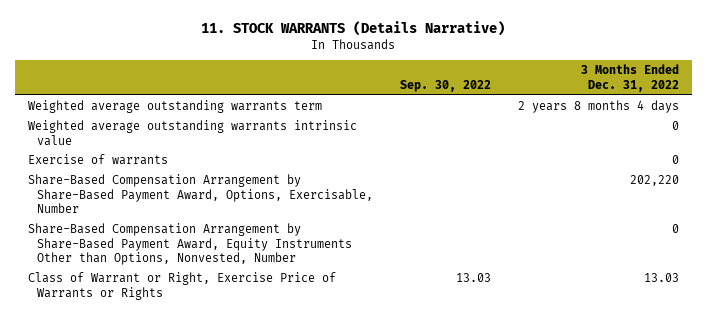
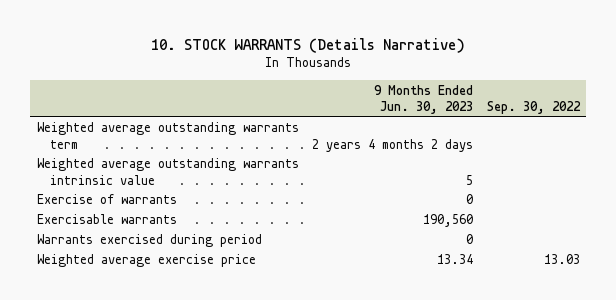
- 11. STOCK WARRANTS (Details Narrative)
+ 10. STOCK WARRANTS (Details Narrative)
- | Sep. 30, 2022 | 3 Months Ended Dec. 31, 2022
+ | 9 Months Ended Jun. 30, 2023 | Sep. 30, 2022
- Share-Based Compensation Arrangement by Share-Based Payment Award, Options, Exercisable, Number | | 202,220
- Share-Based Compensation Arrangement by Share-Based Payment Award, Equity Instruments Other than Options, Nonvested, Number | | 0
- Class of Warrant or Right, Exercise Price of Warrants or Rights | 13.03 | 13.03
+ Exercisable warrants | 190,560 |
+ Warrants exercised during period | 0 |
+ Weighted average exercise price | 13.34 | 13.03

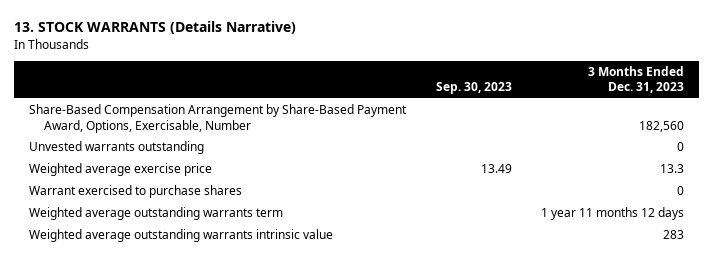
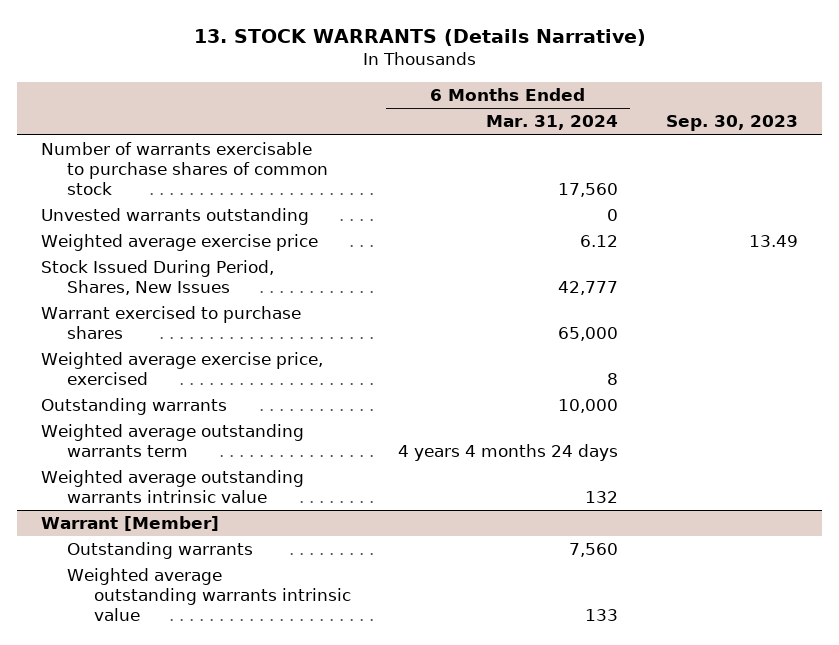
- | Sep. 30, 2023 | 3 Months Ended Dec. 31, 2023
+ | 6 Months Ended Mar. 31, 2024 | Sep. 30, 2023
- Share-Based Compensation Arrangement by Share-Based Payment Award, Options, Exercisable, Number | | 182,560
+ Number of warrants exercisable to purchase shares of common stock | 17,560 |
+ Stock Issued During Period, Shares, New Issues | 42,777 |
+ Weighted average exercise price, exercised | 8 |
+ Outstanding warrants | 10,000 |
+ Warrant [Member]
+ Outstanding warrants | 7,560 |
+ Weighted average outstanding warrants intrinsic value | 133 |

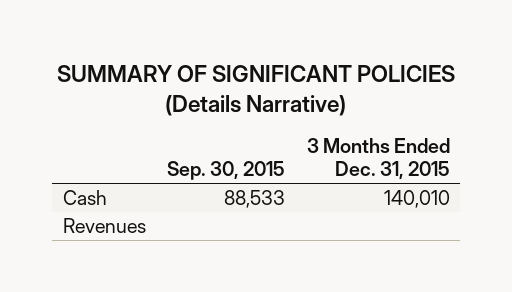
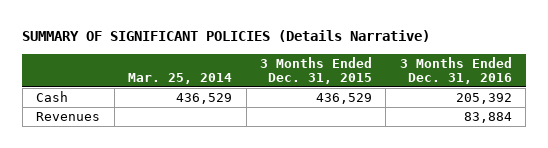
- | Sep. 30, 2015 | 3 Months Ended Dec. 31, 2015
+ | Mar. 25, 2014 | 3 Months Ended Dec. 31, 2015 | 3 Months Ended Dec. 31, 2016
- Cash | 88,533 | 140,010
+ Cash | 436,529 | 436,529 | 205,392

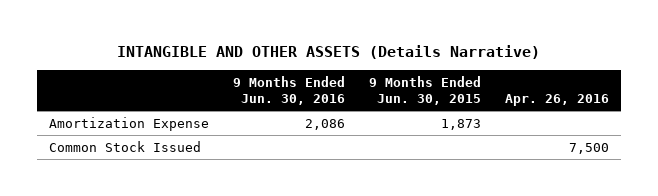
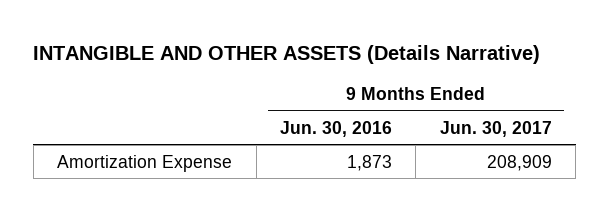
- | 9 Months Ended Jun. 30, 2016 | 9 Months Ended Jun. 30, 2015 | Apr. 26, 2016
+ | 9 Months Ended Jun. 30, 2016 | 9 Months Ended Jun. 30, 2017
- Amortization Expense | 2,086 | 1,873 |
- Common Stock Issued | | | 7,500
+ Amortization Expense | 1,873 | 208,909

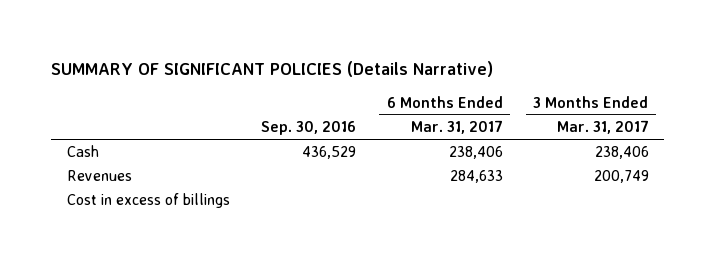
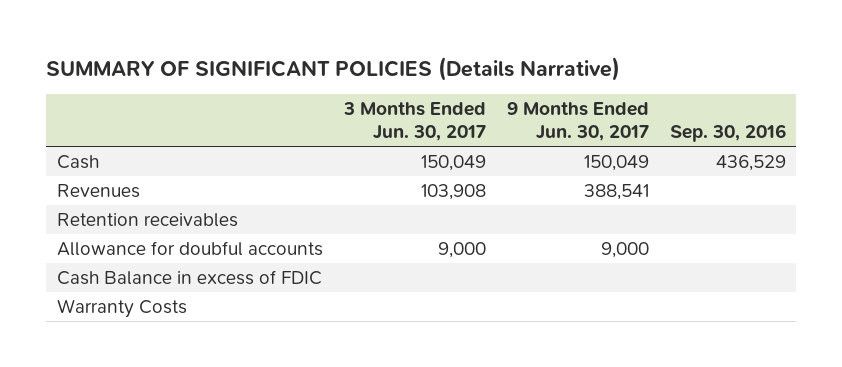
- | Sep. 30, 2016 | 6 Months Ended Mar. 31, 2017 | 3 Months Ended Mar. 31, 2017
+ | 3 Months Ended Jun. 30, 2017 | 9 Months Ended Jun. 30, 2017 | Sep. 30, 2016
- Cost in excess of billings
+ Retention receivables
+ Allowance for doubful accounts | 9,000 | 9,000 |
+ Cash Balance in excess of FDIC
+ Warranty Costs

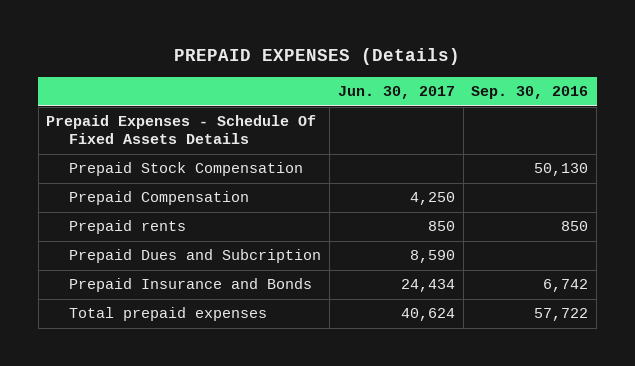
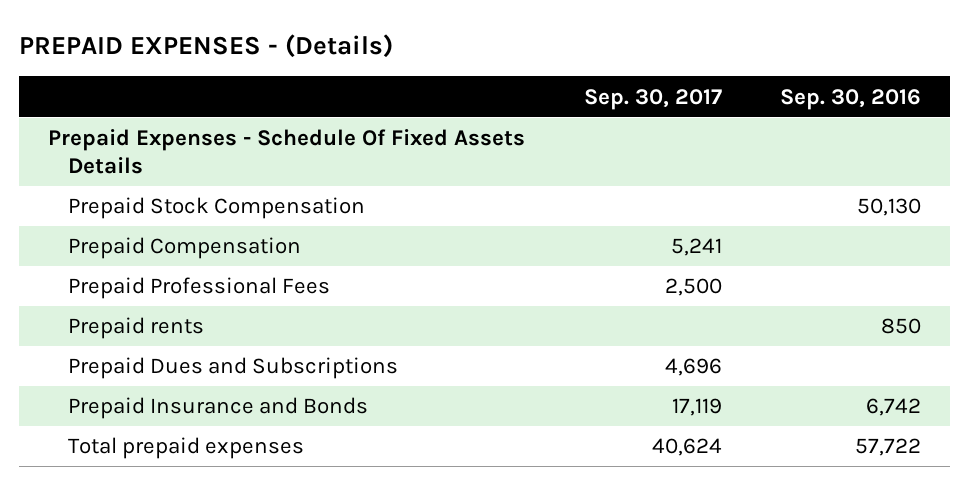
- PREPAID EXPENSES (Details)
+ PREPAID EXPENSES - (Details)
- | Jun. 30, 2017 | Sep. 30, 2016
+ | Sep. 30, 2017 | Sep. 30, 2016
+ Prepaid Professional Fees | 2,500 |
- Prepaid Dues and Subcription | 8,590 |
+ Prepaid Dues and Subscriptions | 4,696 |

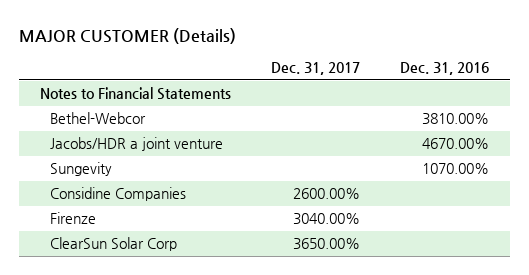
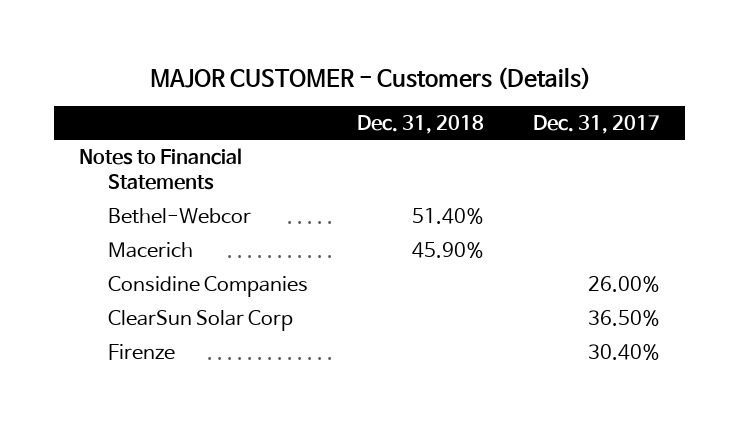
- MAJOR CUSTOMER (Details)
+ MAJOR CUSTOMER - Customers (Details)
- | Dec. 31, 2017 | Dec. 31, 2016
+ | Dec. 31, 2018 | Dec. 31, 2017
- Jacobs/HDR a joint venture | | 4670.00%
- Sungevity | | 1070.00%
- Considine Companies | 2600.00% |
- Firenze | 3040.00% |
- ClearSun Solar Corp | 3650.00% |
+ Macerich | 45.90% |
+ Considine Companies | | 26.00%
+ ClearSun Solar Corp | | 36.50%
+ Firenze | | 30.40%

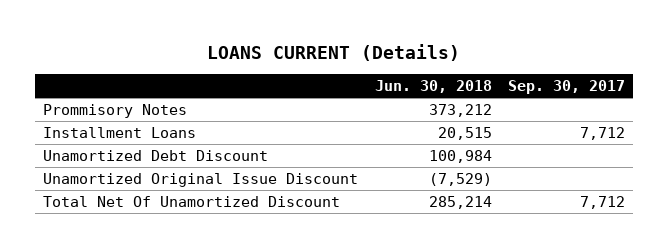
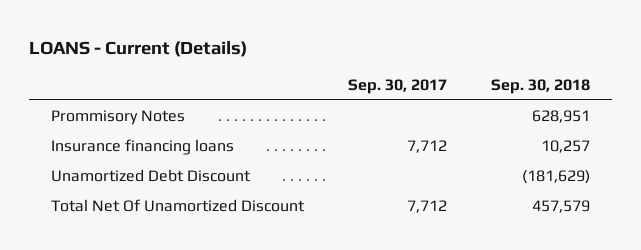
- LOANS CURRENT (Details)
+ LOANS - Current (Details)
- | Jun. 30, 2018 | Sep. 30, 2017
+ | Sep. 30, 2017 | Sep. 30, 2018
- Installment Loans | 20,515 | 7,712
+ Insurance financing loans | 7,712 | 10,257
- Unamortized Original Issue Discount | (7,529) |

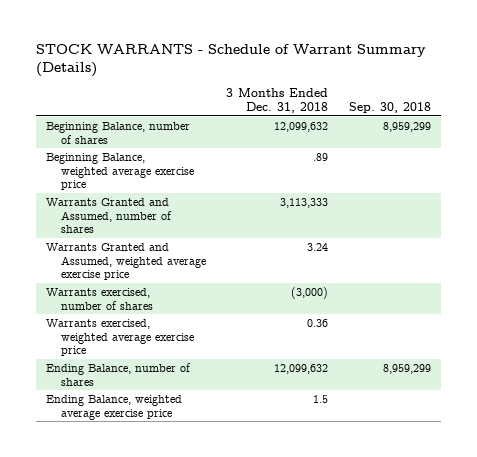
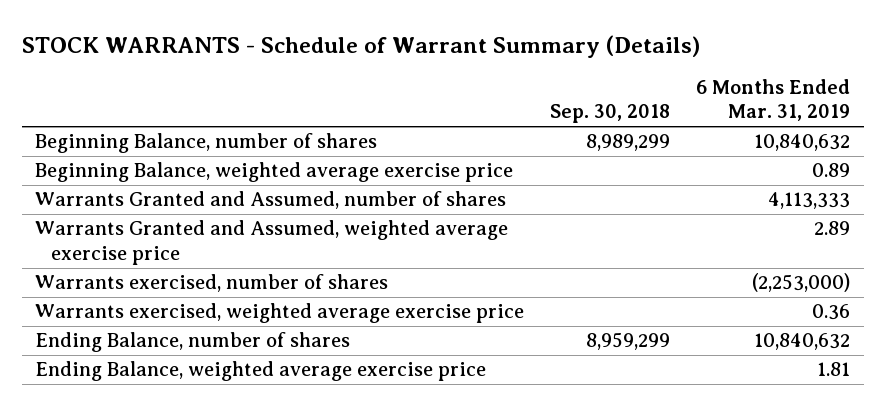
- | 3 Months Ended Dec. 31, 2018 | Sep. 30, 2018
+ | Sep. 30, 2018 | 6 Months Ended Mar. 31, 2019
- Beginning Balance, number of shares | 12,099,632 | 8,959,299
+ Beginning Balance, number of shares | 8,989,299 | 10,840,632

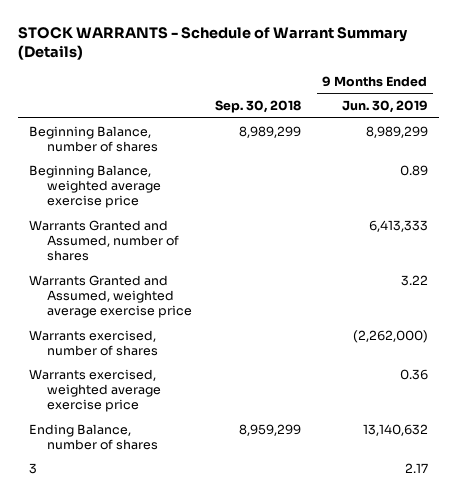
- | Sep. 30, 2018 | 6 Months Ended Mar. 31, 2019
+ | Sep. 30, 2018 | 9 Months Ended Jun. 30, 2019
- Ending Balance, weighted average exercise price | | 1.81
+ 3 | | 2.17

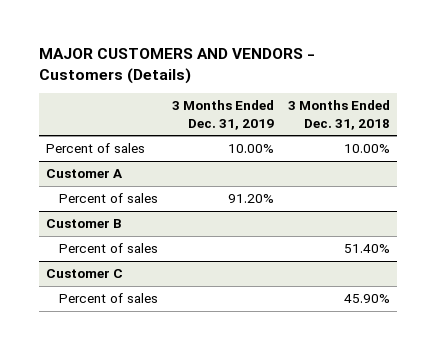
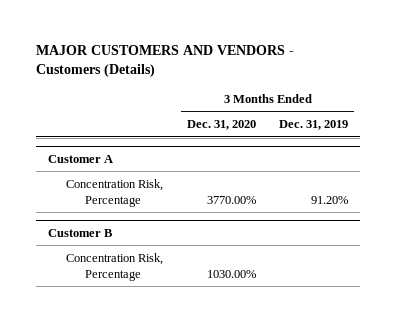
- | 3 Months Ended Dec. 31, 2019 | 3 Months Ended Dec. 31, 2018
+ | 3 Months Ended Dec. 31, 2020 | 3 Months Ended Dec. 31, 2019
- Percent of sales | 10.00% | 10.00%
@ Customer A
- Percent of sales | 91.20% |
+ Concentration Risk, Percentage | 3770.00% | 91.20%
@ Customer B
- Percent of sales | | 51.40%
- Customer C
- Percent of sales | | 45.90%
@ Customer B
+ Concentration Risk, Percentage | 1030.00% |

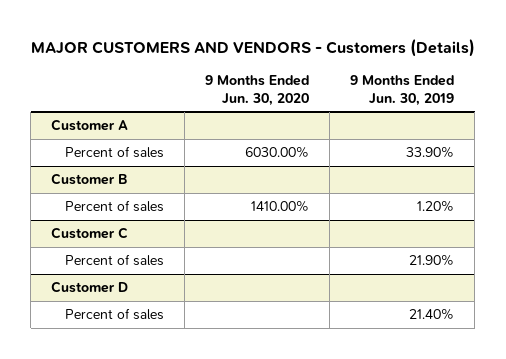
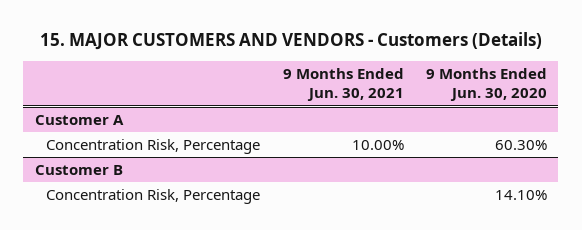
- MAJOR CUSTOMERS AND VENDORS - Customers (Details)
+ 15. MAJOR CUSTOMERS AND VENDORS - Customers (Details)
- | 9 Months Ended Jun. 30, 2020 | 9 Months Ended Jun. 30, 2019
+ | 9 Months Ended Jun. 30, 2021 | 9 Months Ended Jun. 30, 2020
@ Customer A
- Percent of sales | 6030.00% | 33.90%
+ Concentration Risk, Percentage | 10.00% | 60.30%
@ Customer B
- Percent of sales | 1410.00% | 1.20%
- Customer C
- Percent of sales | | 21.90%
- Customer D
- Percent of sales | | 21.40%
@ Customer B
+ Concentration Risk, Percentage | | 14.10%

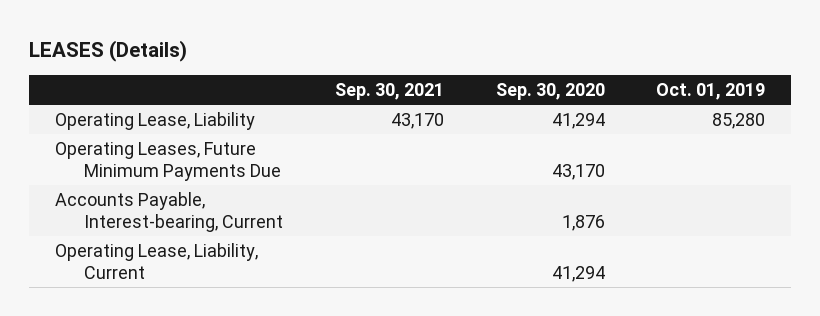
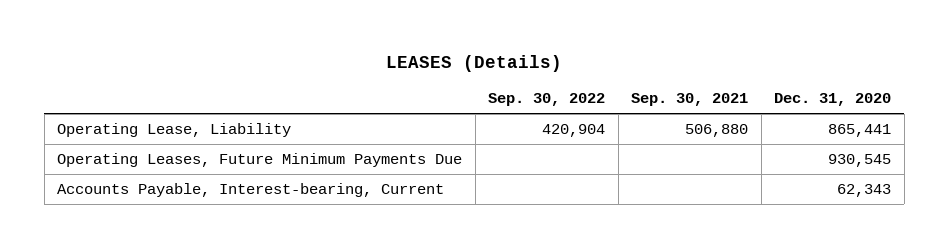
- | Sep. 30, 2021 | Sep. 30, 2020 | Oct. 01, 2019
+ | Sep. 30, 2022 | Sep. 30, 2021 | Dec. 31, 2020
- Operating Lease, Liability | 43,170 | 41,294 | 85,280
+ Operating Lease, Liability | 420,904 | 506,880 | 865,441
- Operating Lease, Liability, Current | | 41,294 |

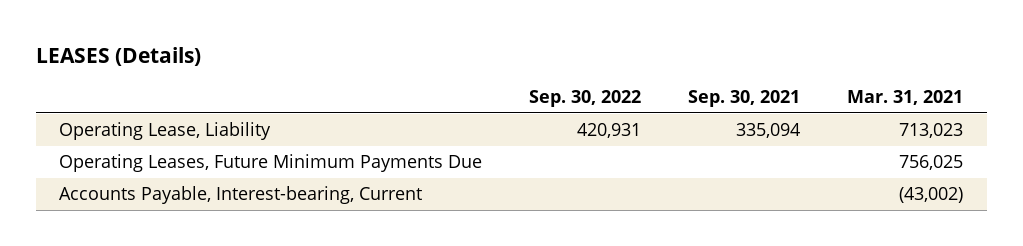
- | Sep. 30, 2022 | Sep. 30, 2021 | Dec. 31, 2020
+ | Sep. 30, 2022 | Sep. 30, 2021 | Mar. 31, 2021
- Operating Lease, Liability | 420,904 | 506,880 | 865,441
+ Operating Lease, Liability | 420,931 | 335,094 | 713,023

